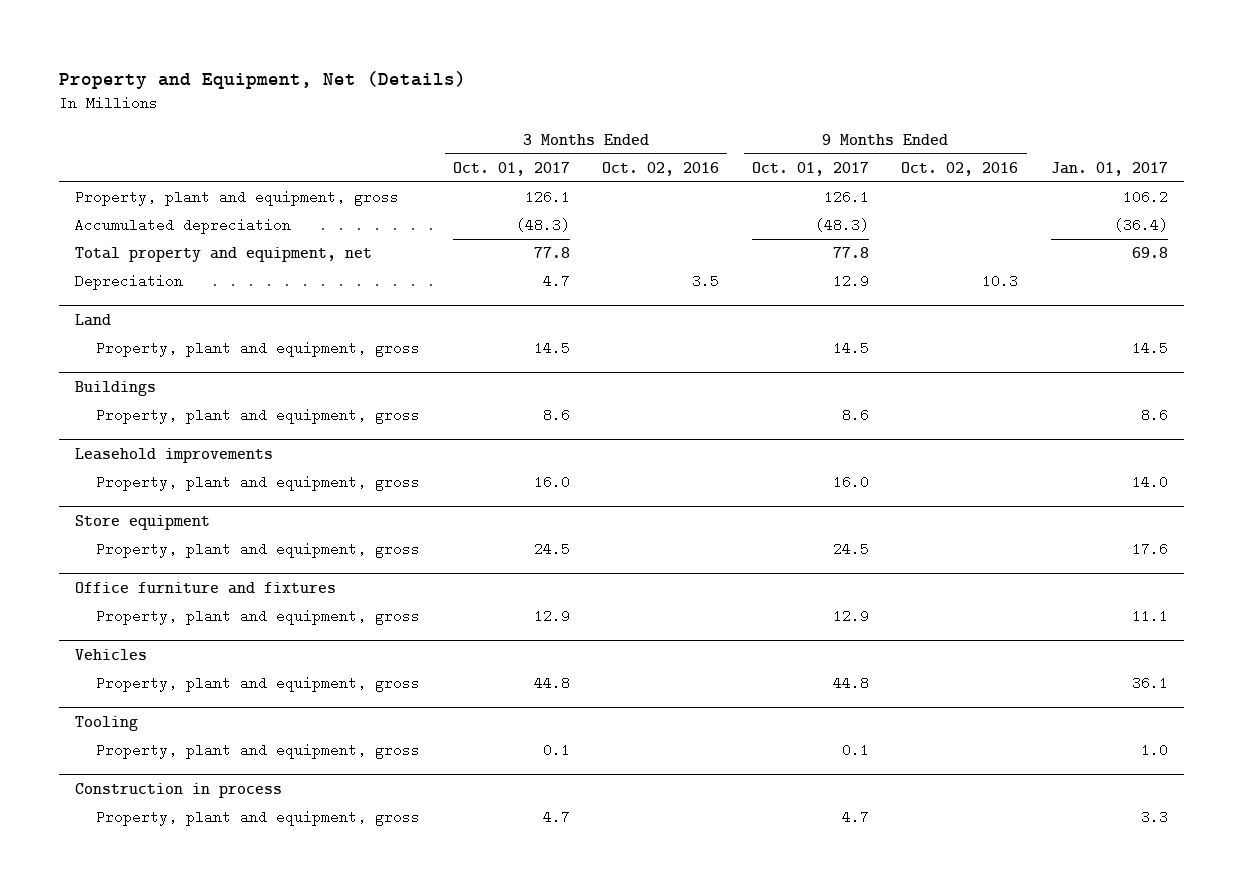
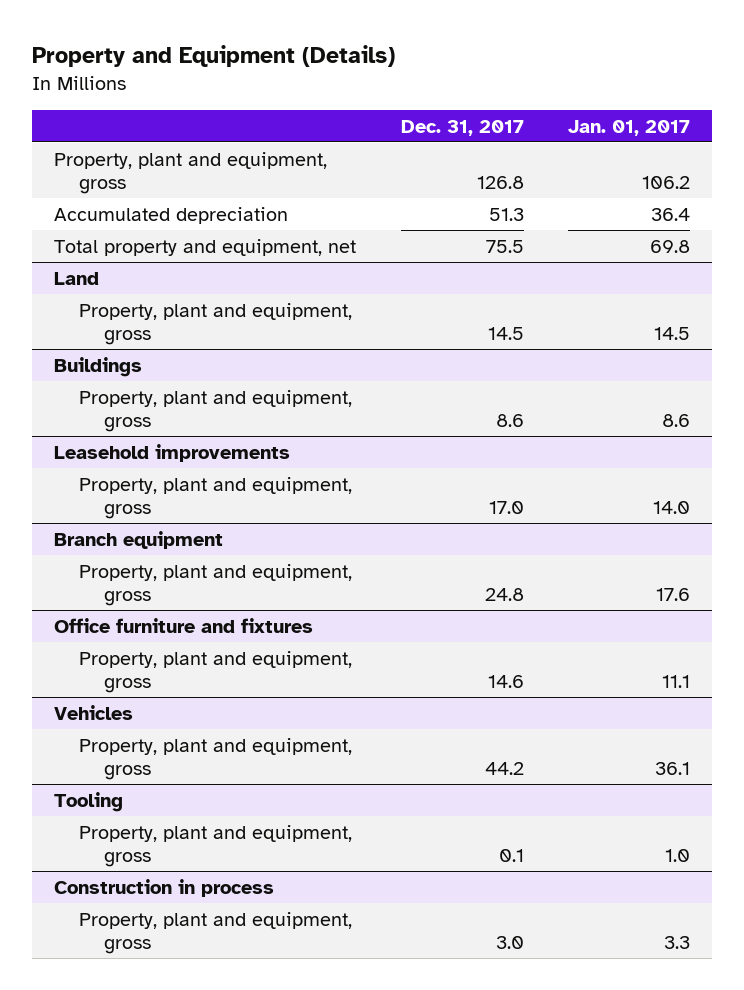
- Property and Equipment, Net (Details)
+ Property and Equipment (Details)
- | 3 Months Ended Oct. 01, 2017 | 3 Months Ended Oct. 02, 2016 | 9 Months Ended Oct. 01, 2017 | 9 Months Ended Oct. 02, 2016 | Jan. 01, 2017
+ | Dec. 31, 2017 | Jan. 01, 2017
- Accumulated depreciation | (48.3) | | (48.3) | | (36.4)
+ Accumulated depreciation | 51.3 | 36.4
- Depreciation | 4.7 | 3.5 | 12.9 | 10.3 |
- Store equipment
+ Branch equipment

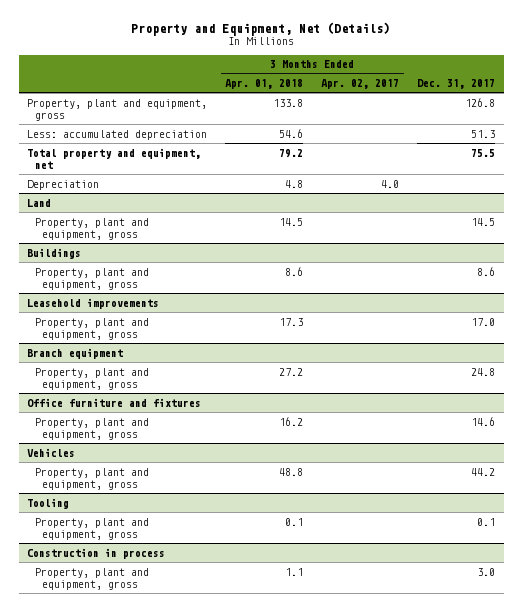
- Property and Equipment (Details)
+ Property and Equipment, Net (Details)
- | Dec. 31, 2017 | Jan. 01, 2017
+ | 3 Months Ended Apr. 01, 2018 | 3 Months Ended Apr. 02, 2017 | Dec. 31, 2017
- Accumulated depreciation | 51.3 | 36.4
+ Less: accumulated depreciation | 54.6 | | 51.3
+ Depreciation | 4.8 | 4.0 |

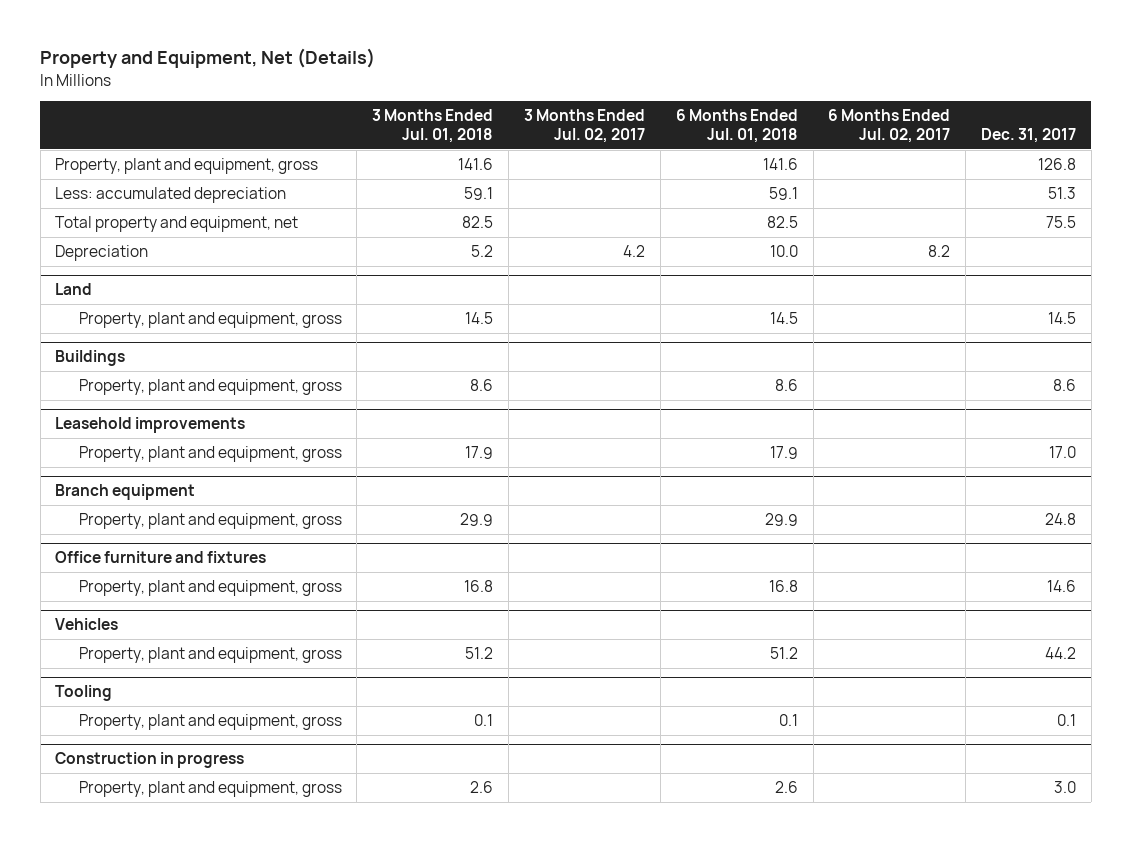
- | 3 Months Ended Apr. 01, 2018 | 3 Months Ended Apr. 02, 2017 | Dec. 31, 2017
+ | 3 Months Ended Jul. 01, 2018 | 3 Months Ended Jul. 02, 2017 | 6 Months Ended Jul. 01, 2018 | 6 Months Ended Jul. 02, 2017 | Dec. 31, 2017
- Construction in process
+ Construction in progress

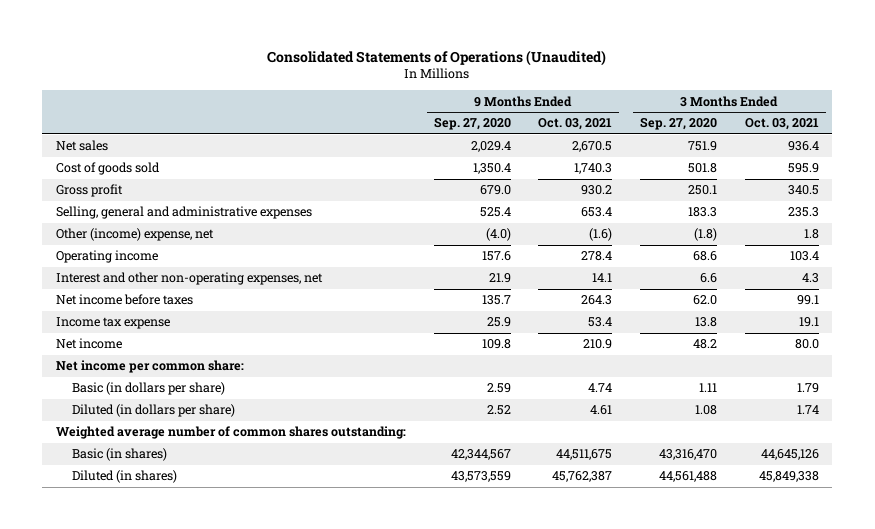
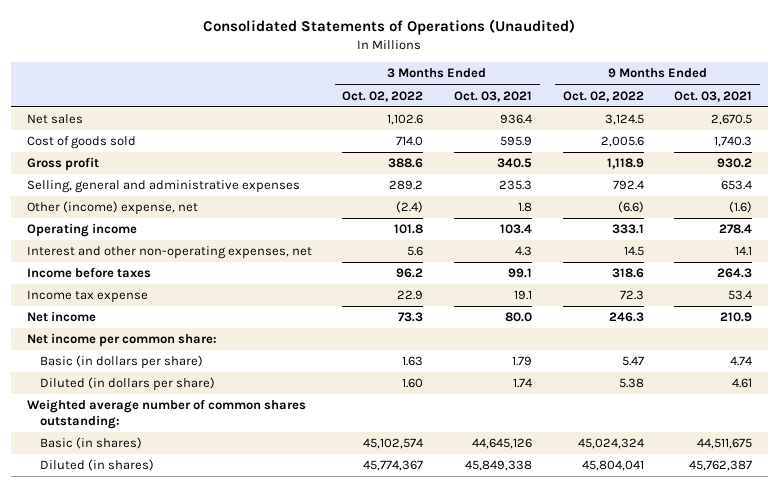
- | 9 Months Ended Sep. 27, 2020 | 9 Months Ended Oct. 03, 2021 | 3 Months Ended Sep. 27, 2020 | 3 Months Ended Oct. 03, 2021
+ | 3 Months Ended Oct. 02, 2022 | 3 Months Ended Oct. 03, 2021 | 9 Months Ended Oct. 02, 2022 | 9 Months Ended Oct. 03, 2021
- Net income before taxes | 135.7 | 264.3 | 62.0 | 99.1
+ Income before taxes | 96.2 | 99.1 | 318.6 | 264.3

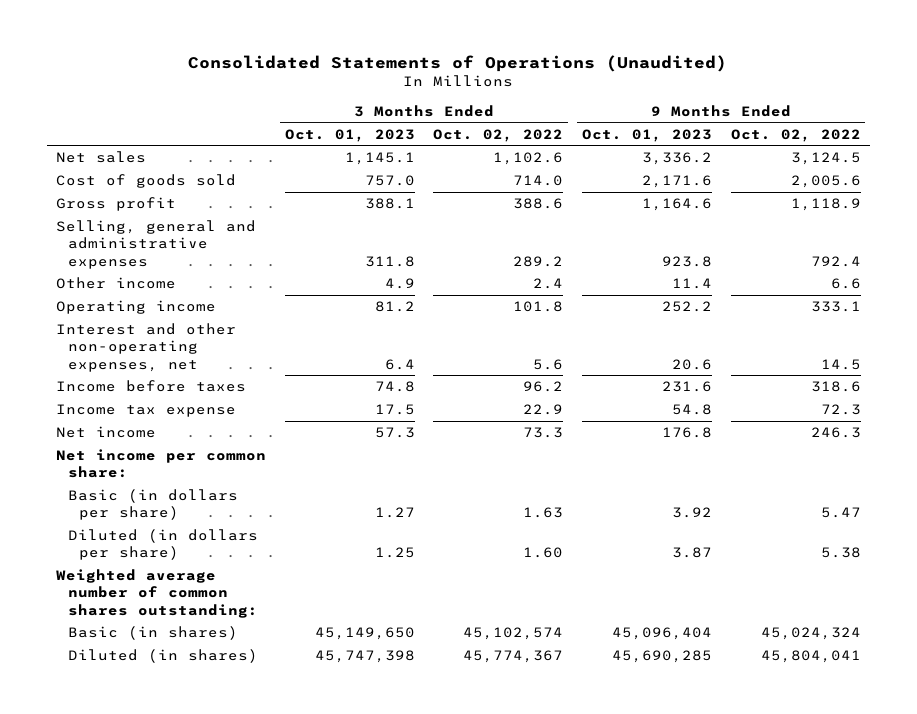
- | 3 Months Ended Oct. 02, 2022 | 3 Months Ended Oct. 03, 2021 | 9 Months Ended Oct. 02, 2022 | 9 Months Ended Oct. 03, 2021
+ | 3 Months Ended Oct. 01, 2023 | 3 Months Ended Oct. 02, 2022 | 9 Months Ended Oct. 01, 2023 | 9 Months Ended Oct. 02, 2022
- Other (income) expense, net | (2.4) | 1.8 | (6.6) | (1.6)
+ Other income | 4.9 | 2.4 | 11.4 | 6.6

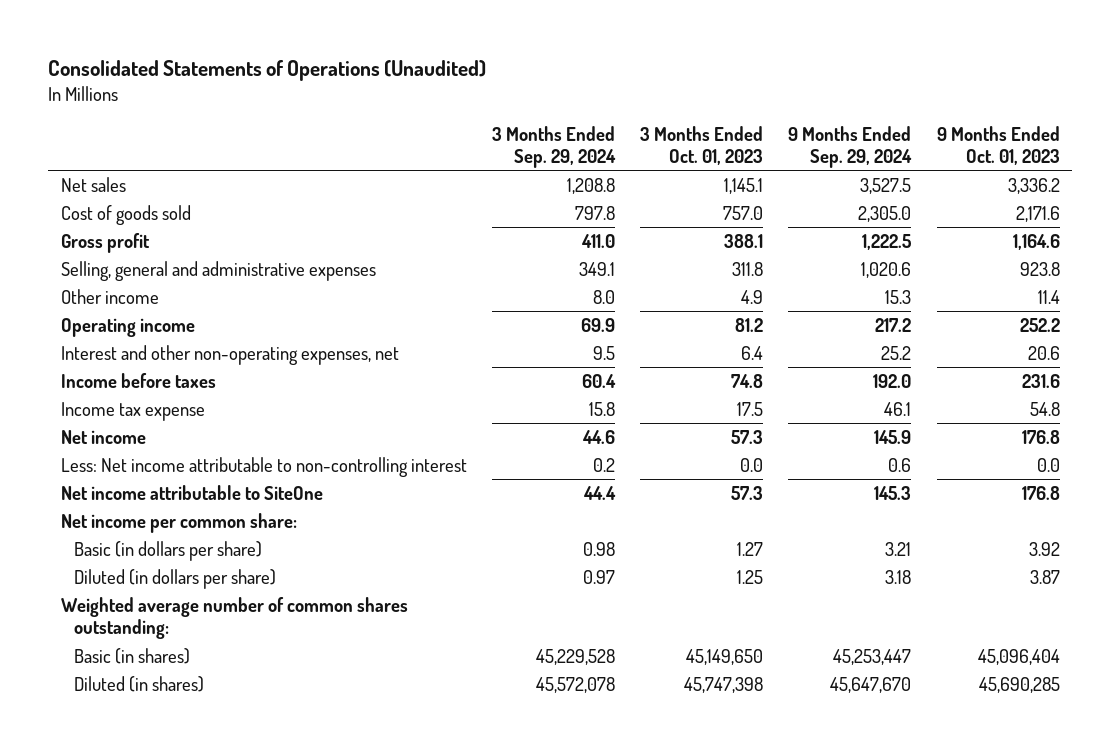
- | 3 Months Ended Oct. 01, 2023 | 3 Months Ended Oct. 02, 2022 | 9 Months Ended Oct. 01, 2023 | 9 Months Ended Oct. 02, 2022
+ | 3 Months Ended Sep. 29, 2024 | 3 Months Ended Oct. 01, 2023 | 9 Months Ended Sep. 29, 2024 | 9 Months Ended Oct. 01, 2023
+ Less: Net income attributable to non-controlling interest | 0.2 | 0.0 | 0.6 | 0.0
+ Net income attributable to SiteOne | 44.4 | 57.3 | 145.3 | 176.8

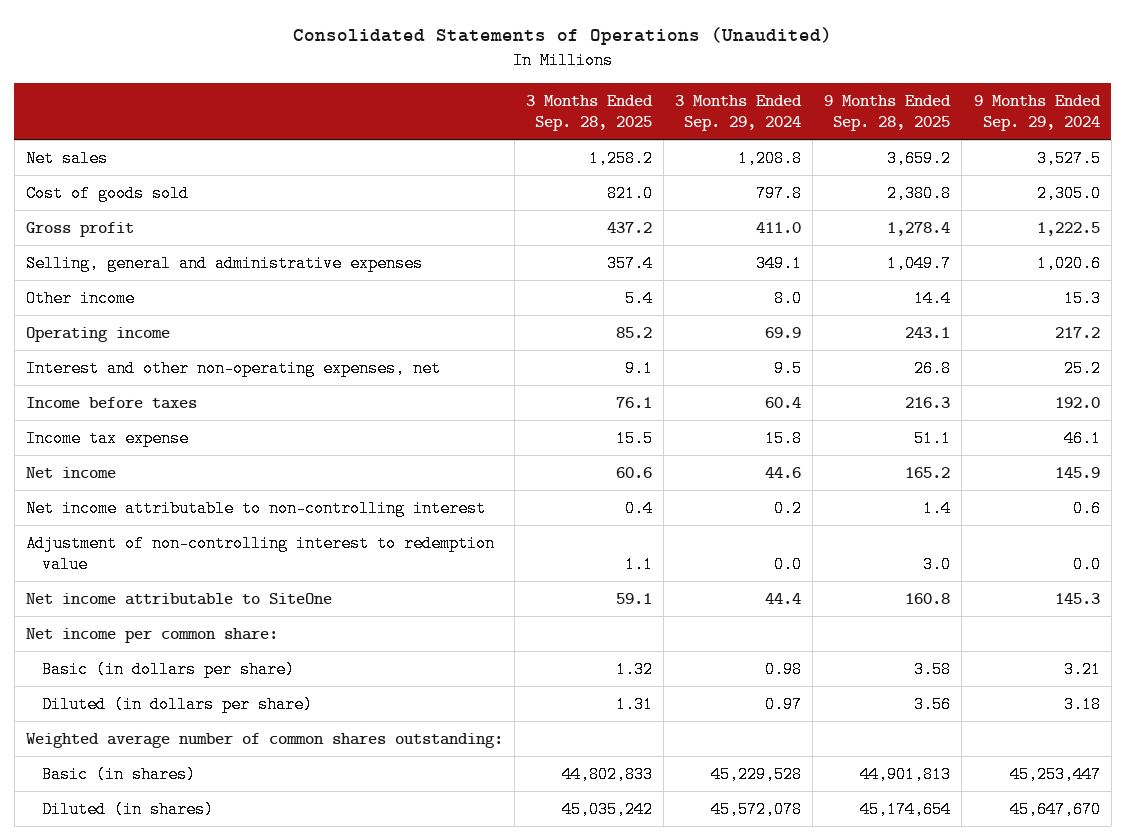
- | 3 Months Ended Sep. 29, 2024 | 3 Months Ended Oct. 01, 2023 | 9 Months Ended Sep. 29, 2024 | 9 Months Ended Oct. 01, 2023
+ | 3 Months Ended Sep. 28, 2025 | 3 Months Ended Sep. 29, 2024 | 9 Months Ended Sep. 28, 2025 | 9 Months Ended Sep. 29, 2024
- Less: Net income attributable to non-controlling interest | 0.2 | 0.0 | 0.6 | 0.0
+ Net income attributable to non-controlling interest | 0.4 | 0.2 | 1.4 | 0.6
+ Adjustment of non-controlling interest to redemption value | 1.1 | 0.0 | 3.0 | 0.0

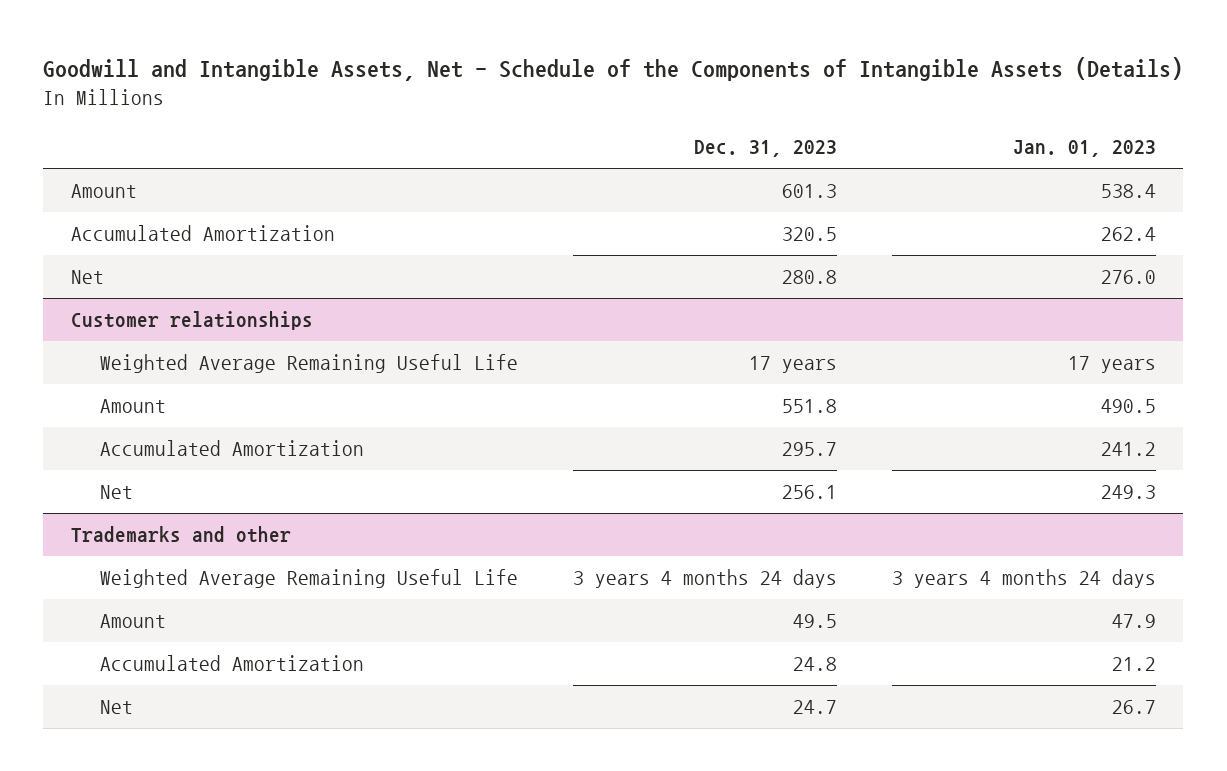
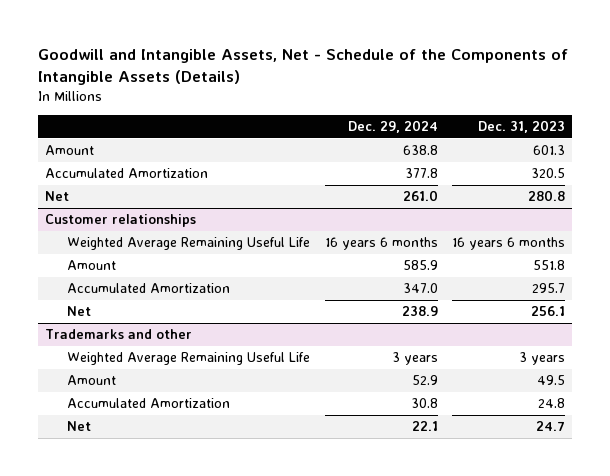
- | Dec. 31, 2023 | Jan. 01, 2023
+ | Dec. 29, 2024 | Dec. 31, 2023
@ Customer relationships
- Weighted Average Remaining Useful Life | 17 years | 17 years
+ Weighted Average Remaining Useful Life | 16 years 6 months | 16 years 6 months
@ Trademarks and other
- Weighted Average Remaining Useful Life | 3 years 4 months 24 days | 3 years 4 months 24 days
+ Weighted Average Remaining Useful Life | 3 years | 3 years

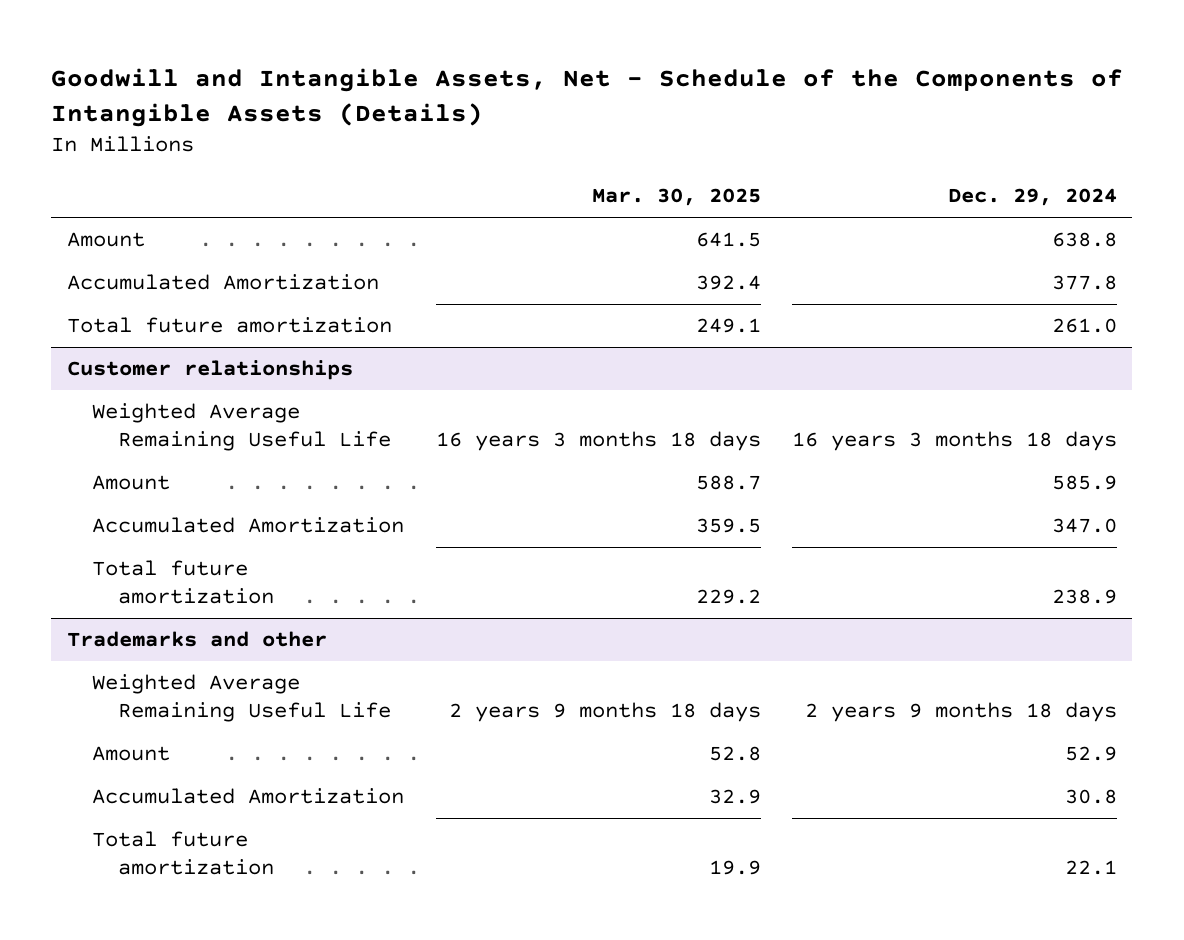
- | Dec. 29, 2024 | Dec. 31, 2023
+ | Mar. 30, 2025 | Dec. 29, 2024
- Net | 261.0 | 280.8
+ Total future amortization | 249.1 | 261.0
@ Customer relationships
- Weighted Average Remaining Useful Life | 16 years 6 months | 16 years 6 months
+ Weighted Average Remaining Useful Life | 16 years 3 months 18 days | 16 years 3 months 18 days
- Net | 238.9 | 256.1
+ Total future amortization | 229.2 | 238.9
@ Trademarks and other
- Weighted Average Remaining Useful Life | 3 years | 3 years
+ Weighted Average Remaining Useful Life | 2 years 9 months 18 days | 2 years 9 months 18 days
- Net | 22.1 | 24.7
+ Total future amortization | 19.9 | 22.1

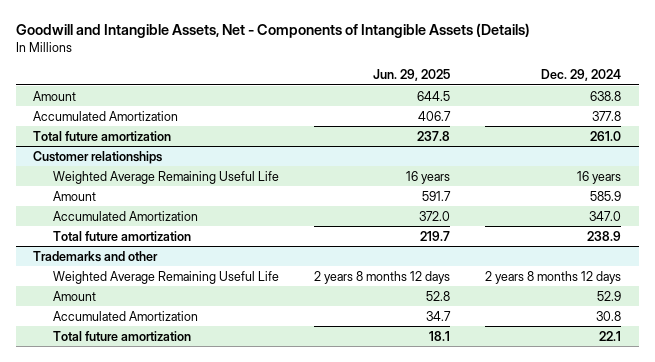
- Goodwill and Intangible Assets, Net - Schedule of the Components of Intangible Assets (Details)
+ Goodwill and Intangible Assets, Net - Components of Intangible Assets (Details)
- | Mar. 30, 2025 | Dec. 29, 2024
+ | Jun. 29, 2025 | Dec. 29, 2024
@ Customer relationships
- Weighted Average Remaining Useful Life | 16 years 3 months 18 days | 16 years 3 months 18 days
+ Weighted Average Remaining Useful Life | 16 years | 16 years
@ Trademarks and other
- Weighted Average Remaining Useful Life | 2 years 9 months 18 days | 2 years 9 months 18 days
+ Weighted Average Remaining Useful Life | 2 years 8 months 12 days | 2 years 8 months 12 days

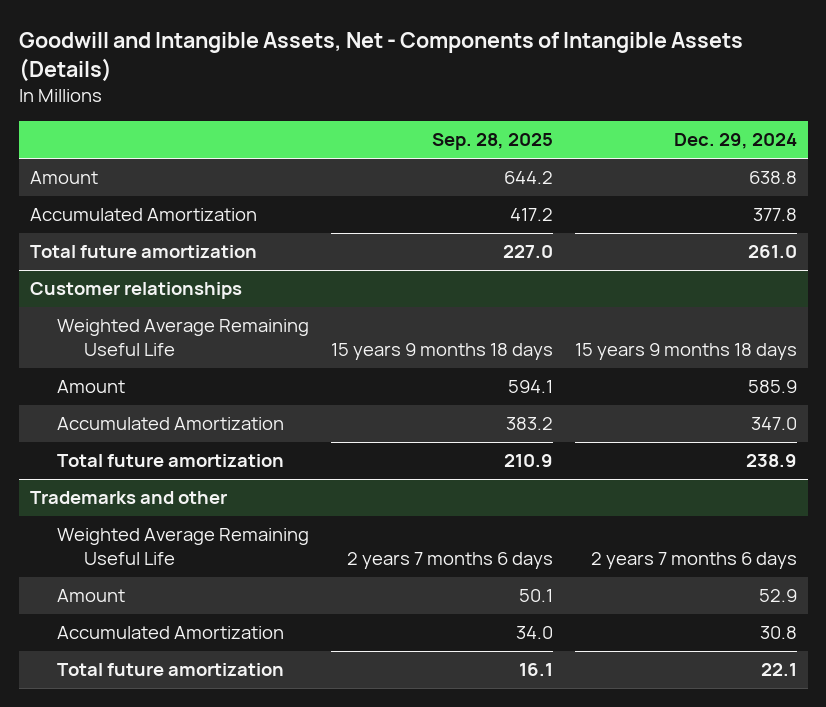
- | Jun. 29, 2025 | Dec. 29, 2024
+ | Sep. 28, 2025 | Dec. 29, 2024
@ Customer relationships
- Weighted Average Remaining Useful Life | 16 years | 16 years
+ Weighted Average Remaining Useful Life | 15 years 9 months 18 days | 15 years 9 months 18 days
@ Trademarks and other
- Weighted Average Remaining Useful Life | 2 years 8 months 12 days | 2 years 8 months 12 days
+ Weighted Average Remaining Useful Life | 2 years 7 months 6 days | 2 years 7 months 6 days

